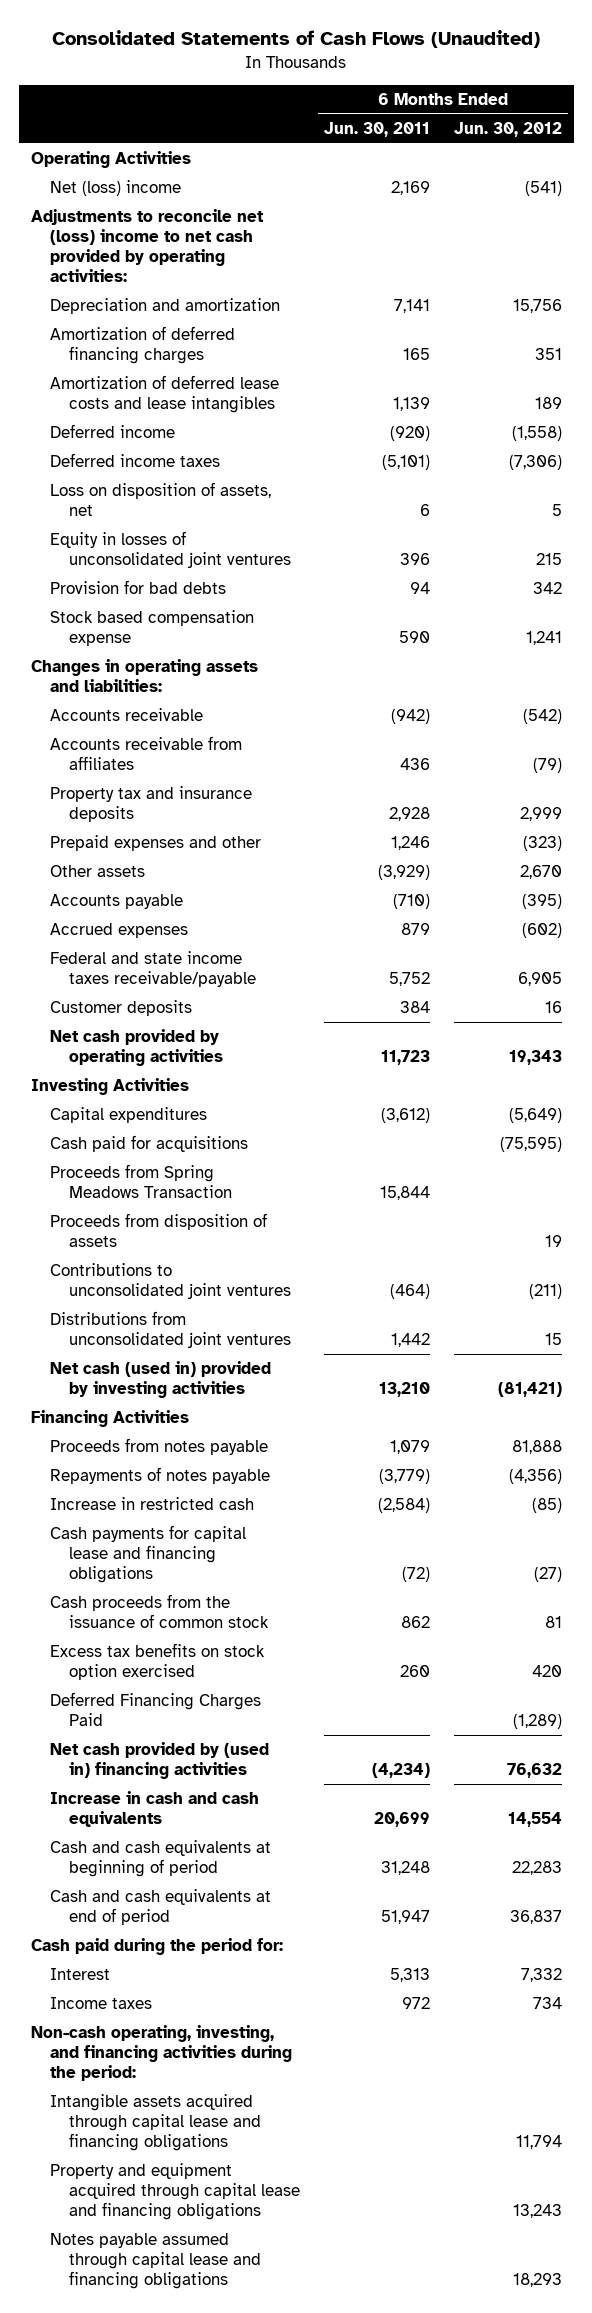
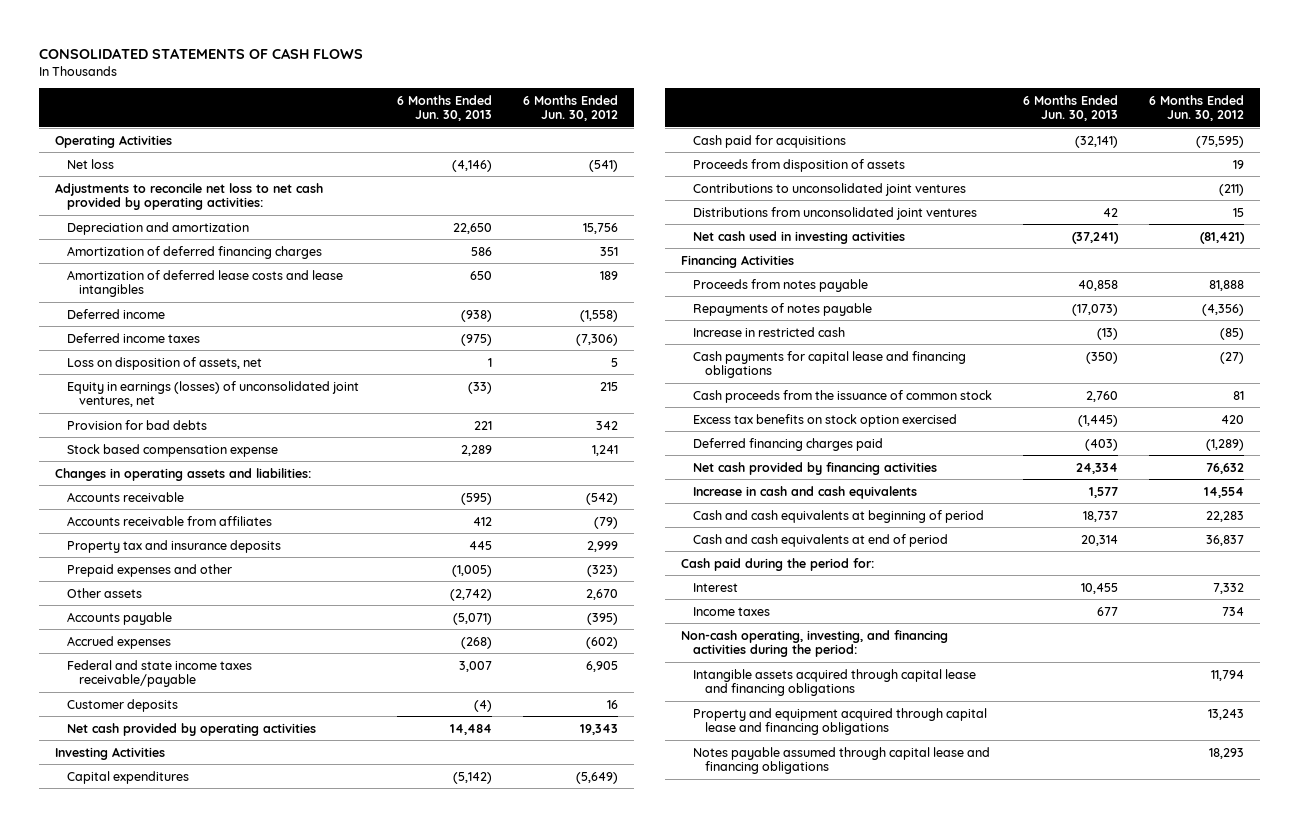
- Consolidated Statements of Cash Flows (Unaudited)
+ CONSOLIDATED STATEMENTS OF CASH FLOWS
- | 6 Months Ended Jun. 30, 2011 | 6 Months Ended Jun. 30, 2012
+ | 6 Months Ended Jun. 30, 2013 | 6 Months Ended Jun. 30, 2012
- Net (loss) income | 2,169 | (541)
- Adjustments to reconcile net (loss) income to net cash provided by operating activities:
+ Net loss | (4,146) | (541)
+ Adjustments to reconcile net loss to net cash provided by operating activities:
- Equity in losses of unconsolidated joint ventures | 396 | 215
+ Equity in earnings (losses) of unconsolidated joint ventures, net | (33) | 215
- Proceeds from Spring Meadows Transaction | 15,844 |
- Net cash (used in) provided by investing activities | 13,210 | (81,421)
+ Net cash used in investing activities | (37,241) | (81,421)
- Deferred Financing Charges Paid | | (1,289)
- Net cash provided by (used in) financing activities | (4,234) | 76,632
+ Deferred financing charges paid | (403) | (1,289)
+ Net cash provided by financing activities | 24,334 | 76,632

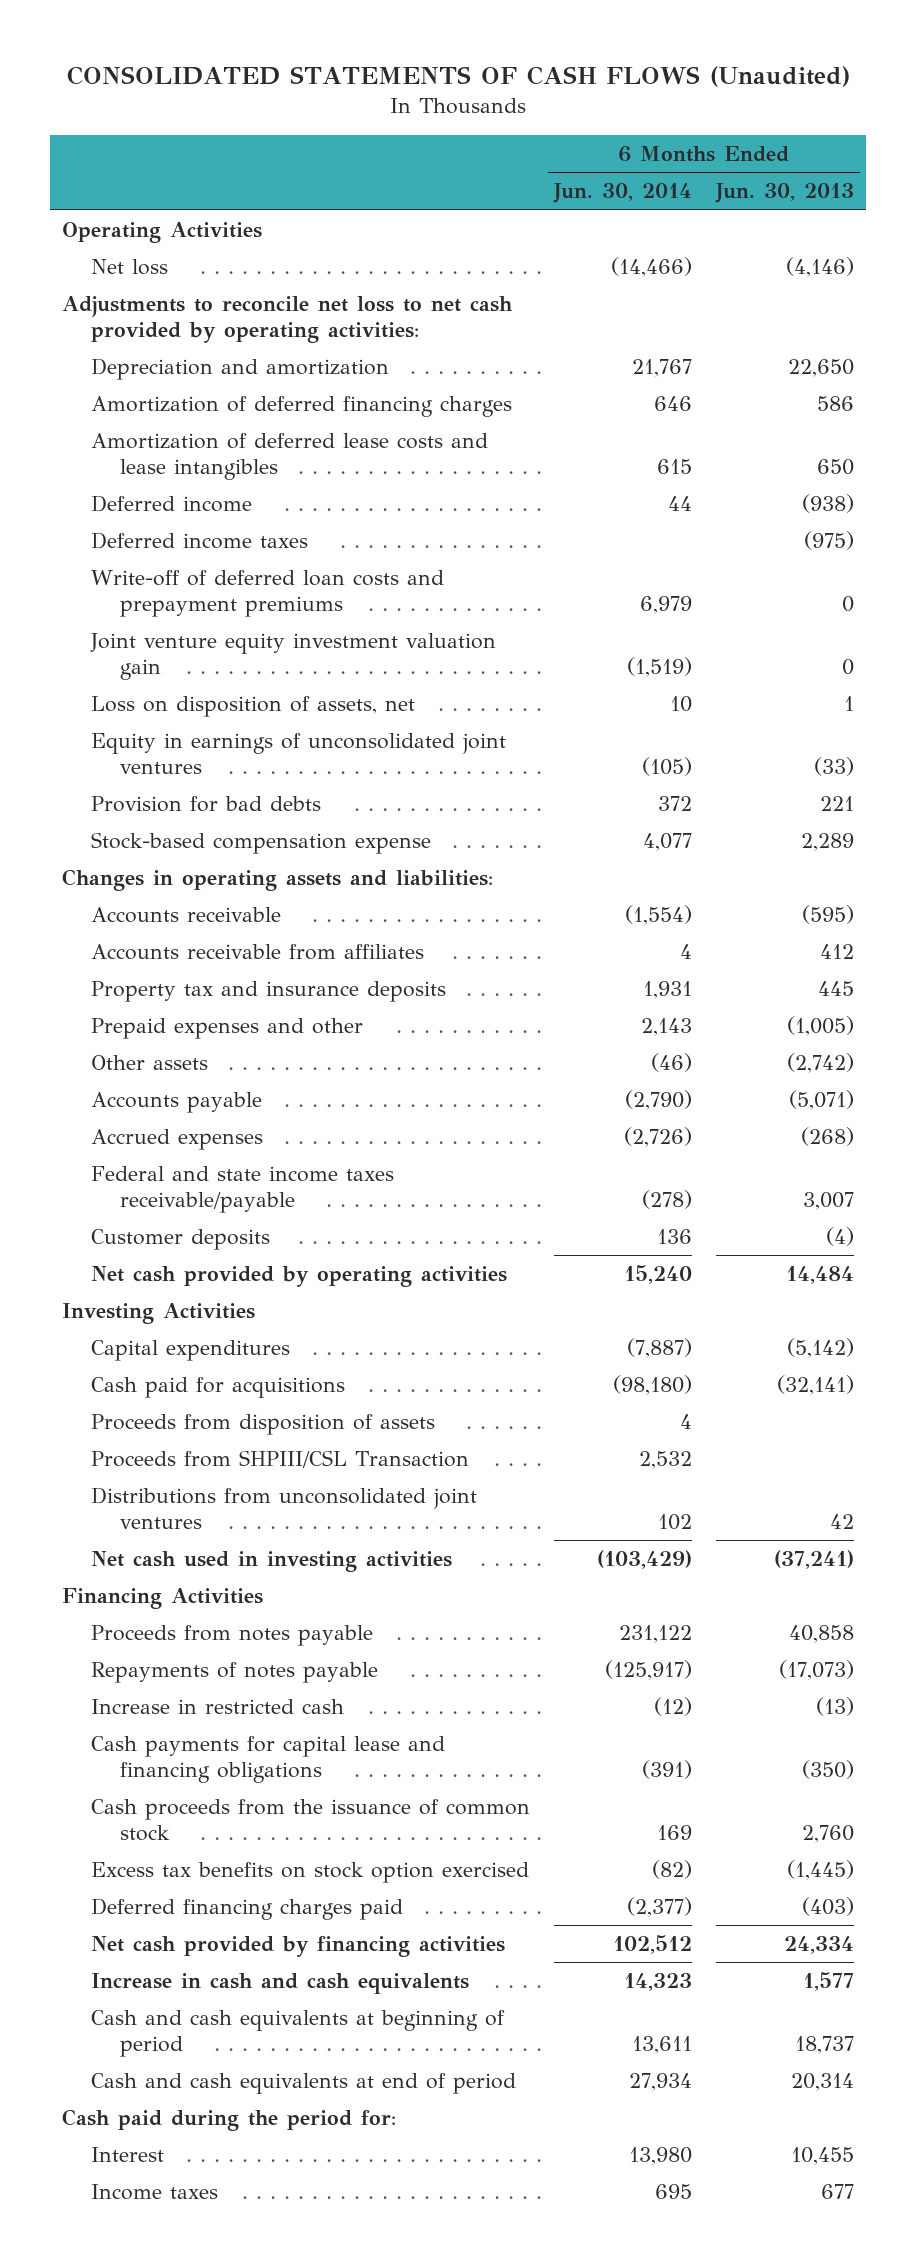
- CONSOLIDATED STATEMENTS OF CASH FLOWS
+ CONSOLIDATED STATEMENTS OF CASH FLOWS (Unaudited)
- | 6 Months Ended Jun. 30, 2013 | 6 Months Ended Jun. 30, 2012
+ | 6 Months Ended Jun. 30, 2014 | 6 Months Ended Jun. 30, 2013
+ Write-off of deferred loan costs and prepayment premiums | 6,979 | 0
+ Joint venture equity investment valuation gain | (1,519) | 0
- Equity in earnings (losses) of unconsolidated joint ventures, net | (33) | 215
+ Equity in earnings of unconsolidated joint ventures | (105) | (33)
- Stock based compensation expense | 2,289 | 1,241
+ Stock-based compensation expense | 4,077 | 2,289
- Contributions to unconsolidated joint ventures | | (211)
+ Proceeds from SHPIII/CSL Transaction | 2,532 |
- Non-cash operating, investing, and financing activities during the period:
- Intangible assets acquired through capital lease and financing obligations | | 11,794
- Property and equipment acquired through capital lease and financing obligations | | 13,243
- Notes payable assumed through capital lease and financing obligations | | 18,293

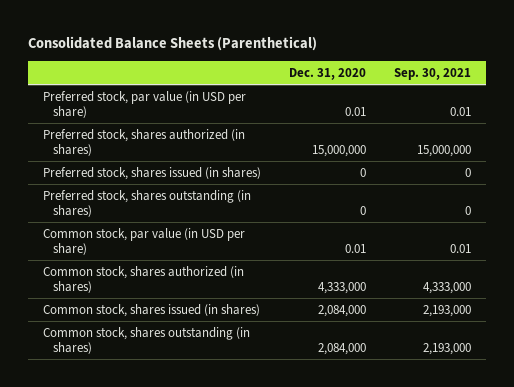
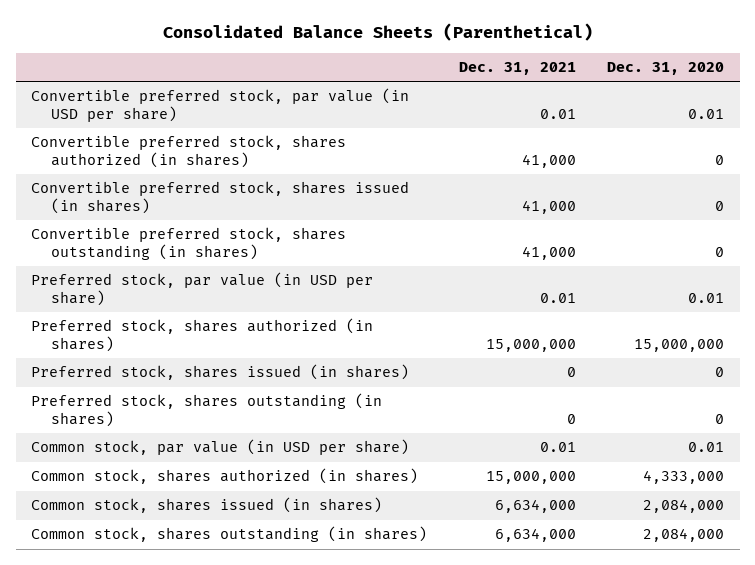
- | Dec. 31, 2020 | Sep. 30, 2021
+ | Dec. 31, 2021 | Dec. 31, 2020
+ Convertible preferred stock, par value (in USD per share) | 0.01 | 0.01
+ Convertible preferred stock, shares authorized (in shares) | 41,000 | 0
+ Convertible preferred stock, shares issued (in shares) | 41,000 | 0
+ Convertible preferred stock, shares outstanding (in shares) | 41,000 | 0

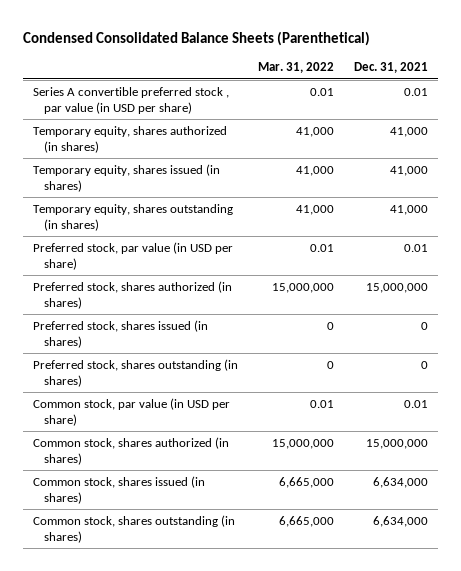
- Consolidated Balance Sheets (Parenthetical)
+ Condensed Consolidated Balance Sheets (Parenthetical)
- | Dec. 31, 2021 | Dec. 31, 2020
+ | Mar. 31, 2022 | Dec. 31, 2021
- Convertible preferred stock, par value (in USD per share) | 0.01 | 0.01
- Convertible preferred stock, shares authorized (in shares) | 41,000 | 0
- Convertible preferred stock, shares issued (in shares) | 41,000 | 0
- Convertible preferred stock, shares outstanding (in shares) | 41,000 | 0
+ Series A convertible preferred stock , par value (in USD per share) | 0.01 | 0.01
+ Temporary equity, shares authorized (in shares) | 41,000 | 41,000
+ Temporary equity, shares issued (in shares) | 41,000 | 41,000
+ Temporary equity, shares outstanding (in shares) | 41,000 | 41,000

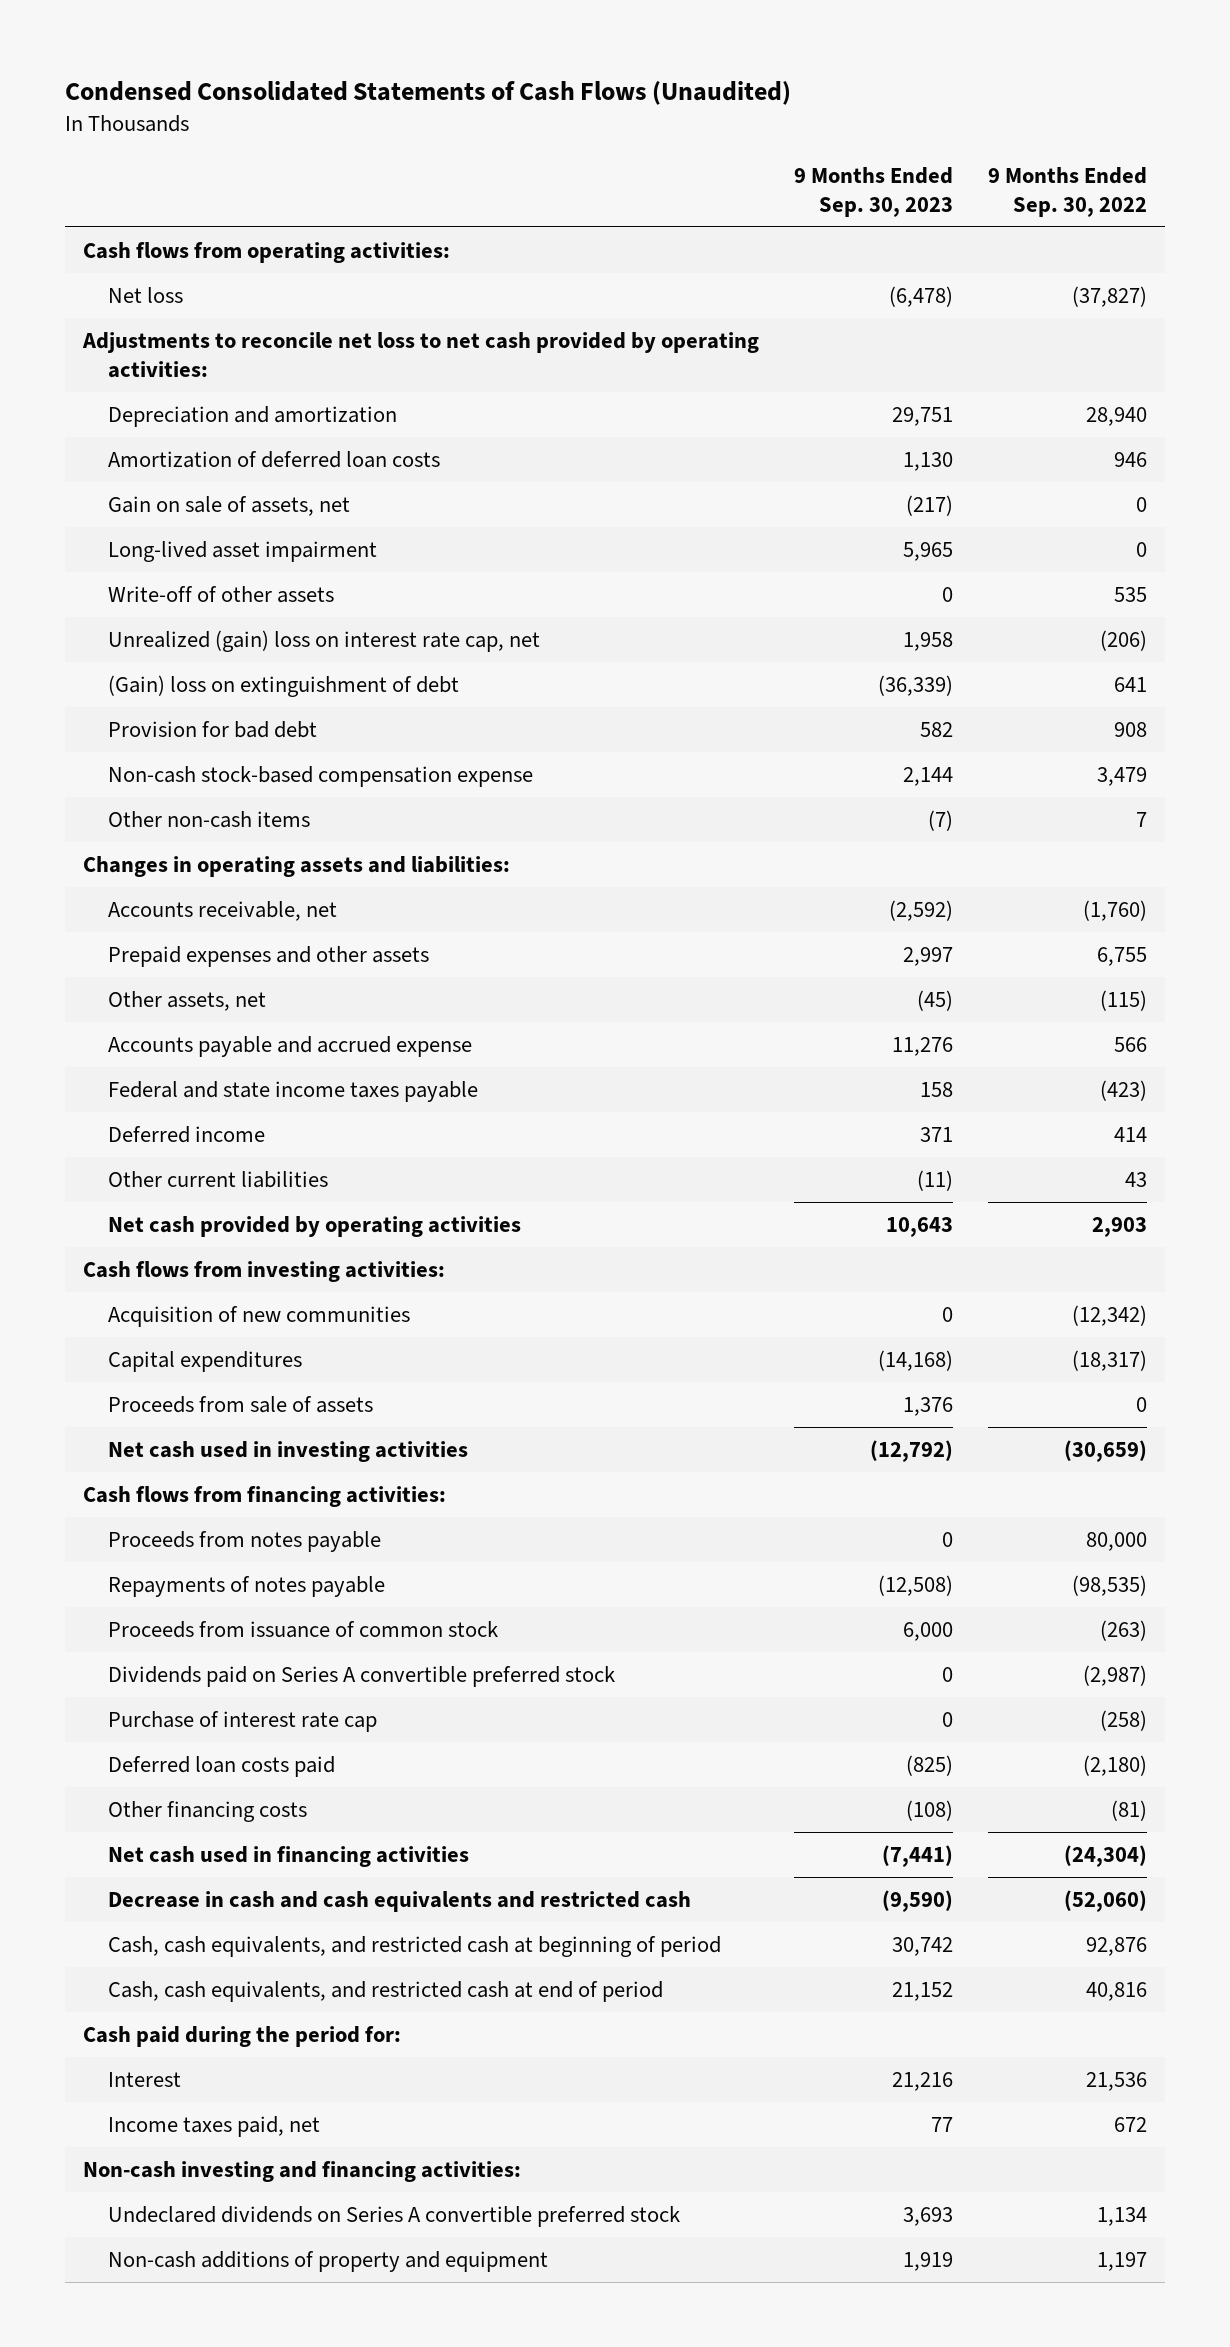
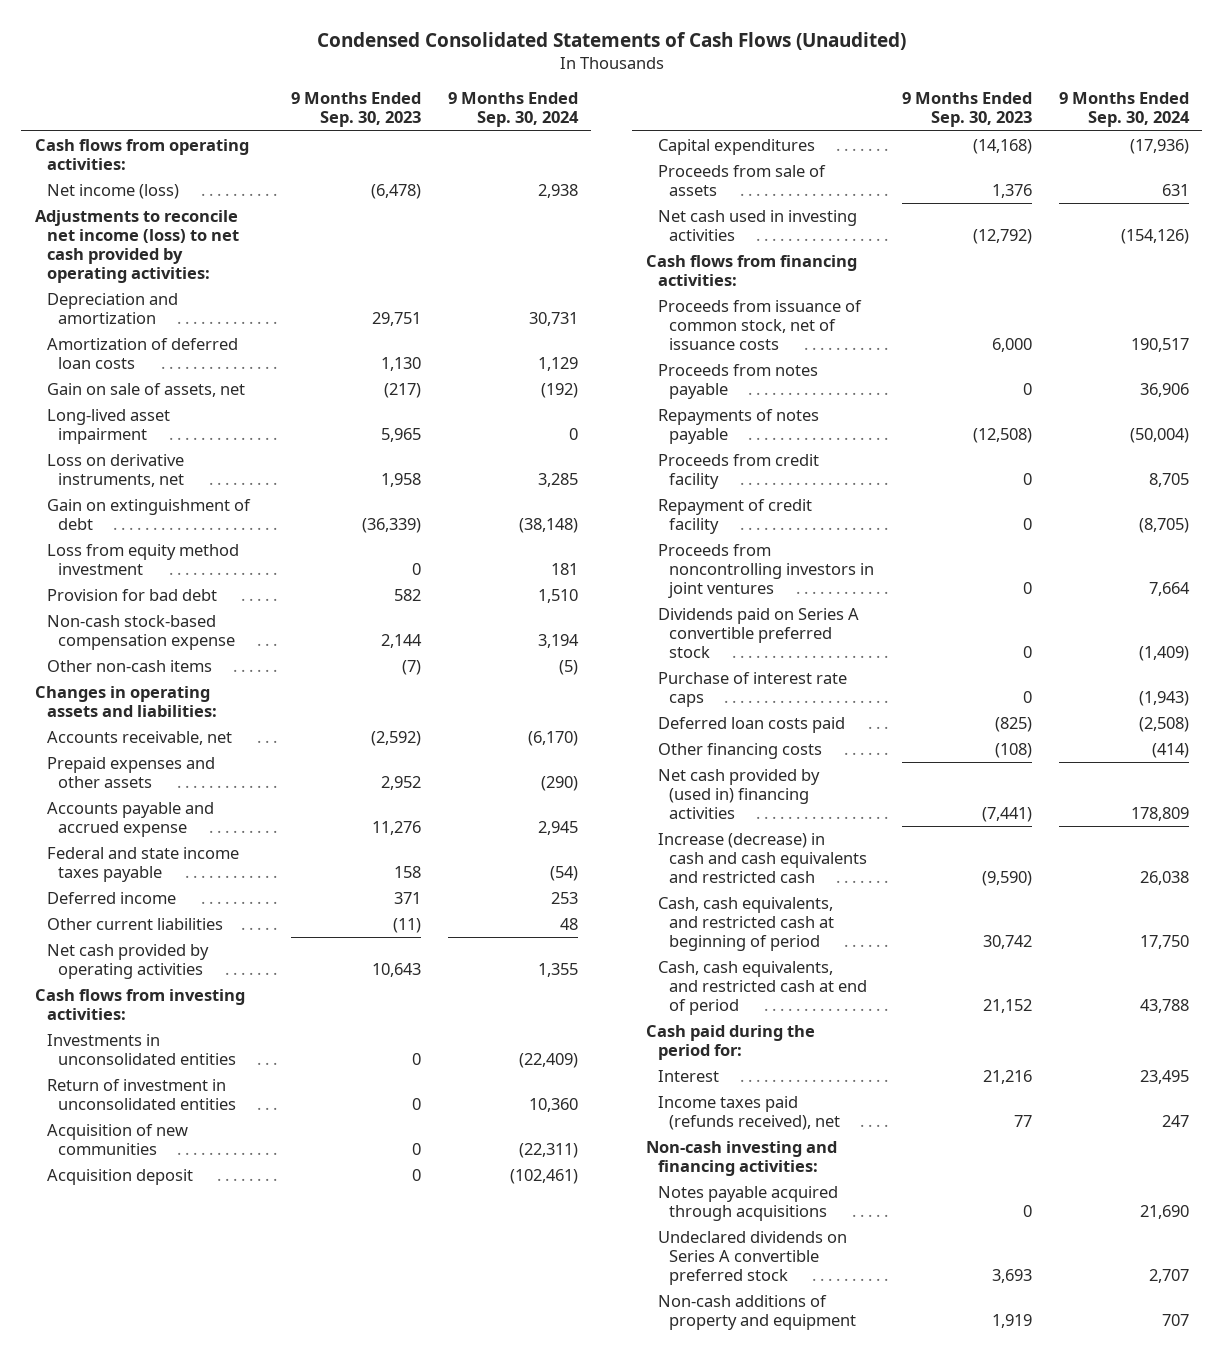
- | 9 Months Ended Sep. 30, 2023 | 9 Months Ended Sep. 30, 2022
+ | 9 Months Ended Sep. 30, 2023 | 9 Months Ended Sep. 30, 2024
- Net loss | (6,478) | (37,827)
- Adjustments to reconcile net loss to net cash provided by operating activities:
+ Net income (loss) | (6,478) | 2,938
+ Adjustments to reconcile net income (loss) to net cash provided by operating activities:
- Write-off of other assets | 0 | 535
- Unrealized (gain) loss on interest rate cap, net | 1,958 | (206)
- (Gain) loss on extinguishment of debt | (36,339) | 641
+ Loss on derivative instruments, net | 1,958 | 3,285
+ Gain on extinguishment of debt | (36,339) | (38,148)
+ Loss from equity method investment | 0 | 181
- Prepaid expenses and other assets | 2,997 | 6,755
- Other assets, net | (45) | (115)
+ Prepaid expenses and other assets | 2,952 | (290)
+ Investments in unconsolidated entities | 0 | (22,409)
+ Return of investment in unconsolidated entities | 0 | 10,360
+ Acquisition deposit | 0 | (102,461)
+ Proceeds from issuance of common stock, net of issuance costs | 6,000 | 190,517
- Proceeds from issuance of common stock | 6,000 | (263)
+ Proceeds from credit facility | 0 | 8,705
+ Repayment of credit facility | 0 | (8,705)
+ Proceeds from noncontrolling investors in joint ventures | 0 | 7,664
- Purchase of interest rate cap | 0 | (258)
+ Purchase of interest rate caps | 0 | (1,943)
- Net cash used in financing activities | (7,441) | (24,304)
- Decrease in cash and cash equivalents and restricted cash | (9,590) | (52,060)
+ Net cash provided by (used in) financing activities | (7,441) | 178,809
+ Increase (decrease) in cash and cash equivalents and restricted cash | (9,590) | 26,038
- Income taxes paid, net | 77 | 672
+ Income taxes paid (refunds received), net | 77 | 247
+ Notes payable acquired through acquisitions | 0 | 21,690

